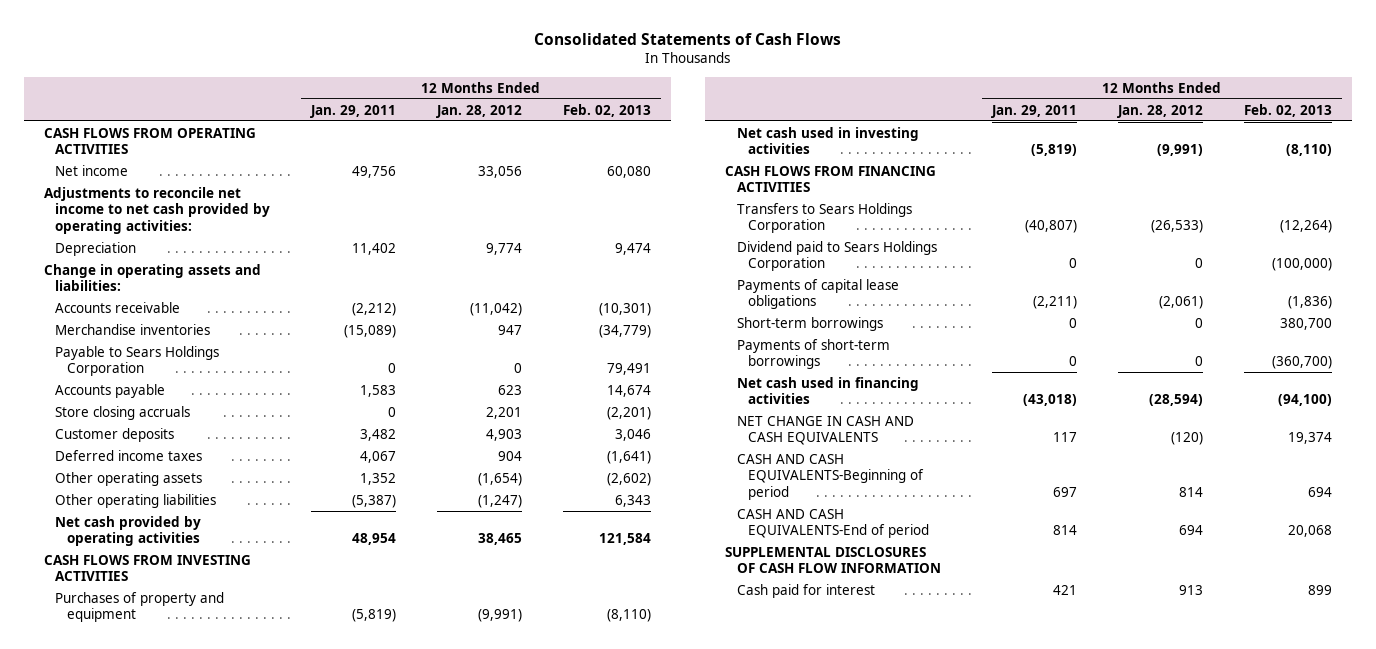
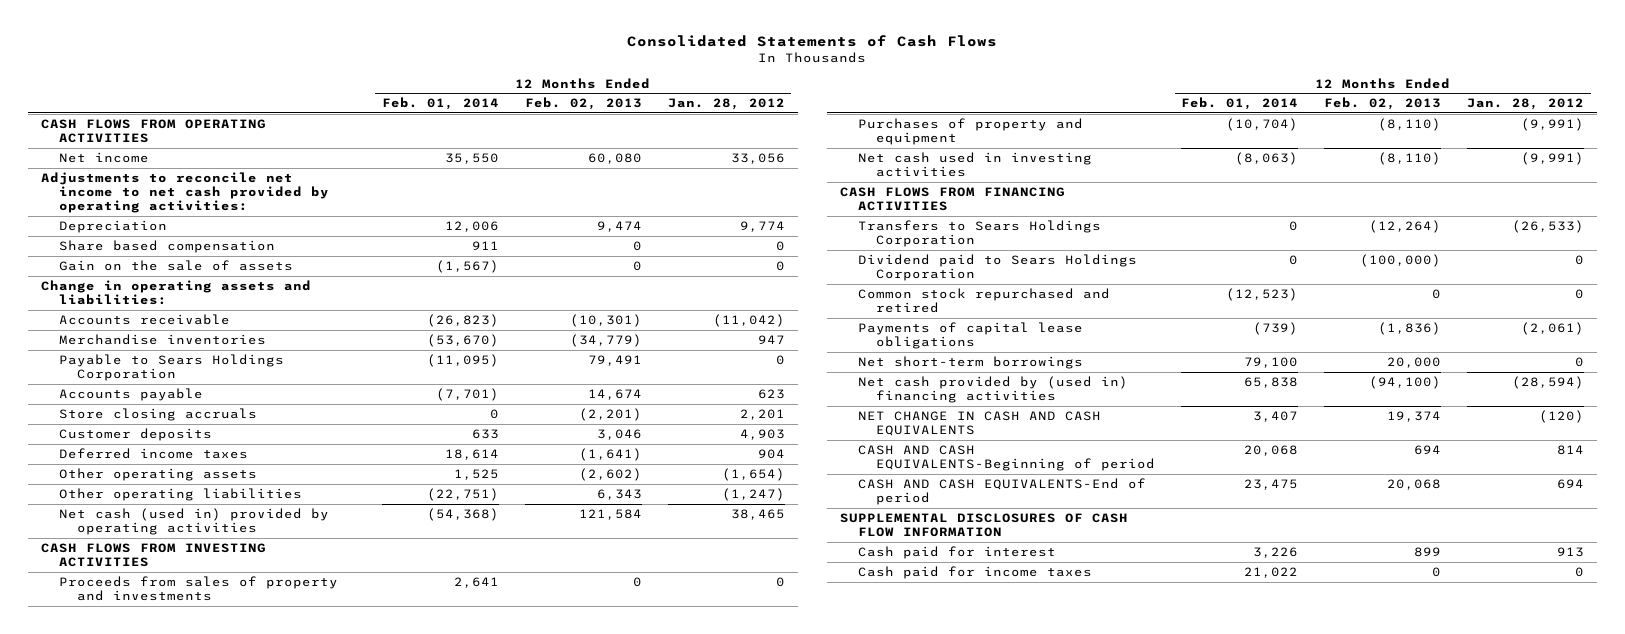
- | 12 Months Ended Jan. 29, 2011 | 12 Months Ended Jan. 28, 2012 | 12 Months Ended Feb. 02, 2013
+ | 12 Months Ended Feb. 01, 2014 | 12 Months Ended Feb. 02, 2013 | 12 Months Ended Jan. 28, 2012
+ Share based compensation | 911 | 0 | 0
+ Gain on the sale of assets | (1,567) | 0 | 0
- Net cash provided by operating activities | 48,954 | 38,465 | 121,584
+ Net cash (used in) provided by operating activities | (54,368) | 121,584 | 38,465
+ Proceeds from sales of property and investments | 2,641 | 0 | 0
+ Common stock repurchased and retired | (12,523) | 0 | 0
- Short-term borrowings | 0 | 0 | 380,700
- Payments of short-term borrowings | 0 | 0 | (360,700)
- Net cash used in financing activities | (43,018) | (28,594) | (94,100)
+ Net short-term borrowings | 79,100 | 20,000 | 0
+ Net cash provided by (used in) financing activities | 65,838 | (94,100) | (28,594)
+ Cash paid for income taxes | 21,022 | 0 | 0

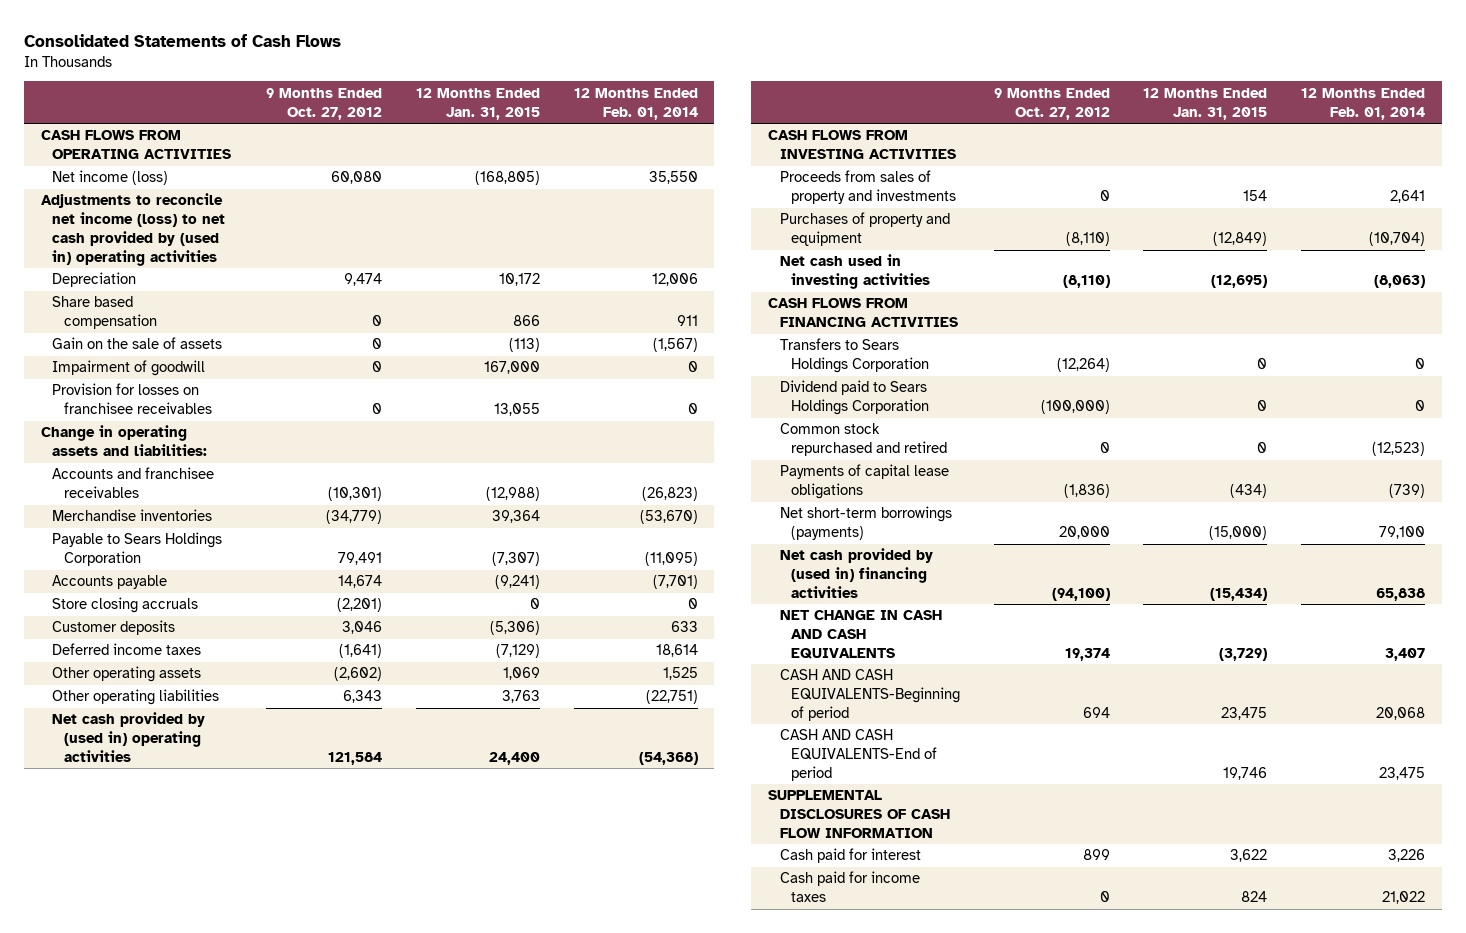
- | 12 Months Ended Feb. 01, 2014 | 12 Months Ended Feb. 02, 2013 | 12 Months Ended Jan. 28, 2012
+ | 9 Months Ended Oct. 27, 2012 | 12 Months Ended Jan. 31, 2015 | 12 Months Ended Feb. 01, 2014
- Net income | 35,550 | 60,080 | 33,056
- Adjustments to reconcile net income to net cash provided by operating activities:
+ Net income (loss) | 60,080 | (168,805) | 35,550
+ Adjustments to reconcile net income (loss) to net cash provided by (used in) operating activities
+ Impairment of goodwill | 0 | 167,000 | 0
+ Provision for losses on franchisee receivables | 0 | 13,055 | 0
- Accounts receivable | (26,823) | (10,301) | (11,042)
+ Accounts and franchisee receivables | (10,301) | (12,988) | (26,823)
- Net cash (used in) provided by operating activities | (54,368) | 121,584 | 38,465
+ Net cash provided by (used in) operating activities | 121,584 | 24,400 | (54,368)
- Net short-term borrowings | 79,100 | 20,000 | 0
+ Net short-term borrowings (payments) | 20,000 | (15,000) | 79,100

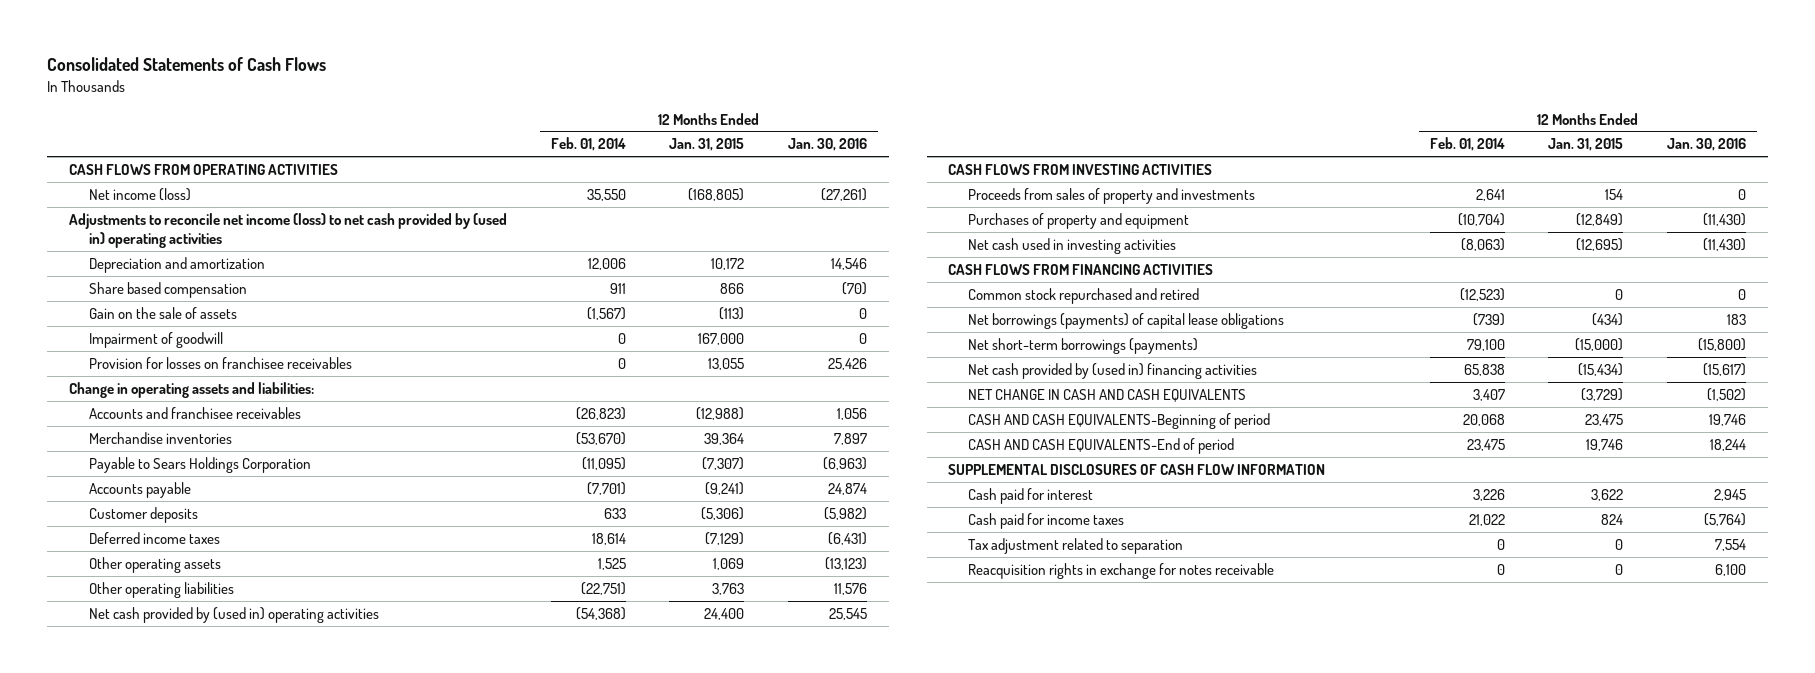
- | 9 Months Ended Oct. 27, 2012 | 12 Months Ended Jan. 31, 2015 | 12 Months Ended Feb. 01, 2014
+ | 12 Months Ended Feb. 01, 2014 | 12 Months Ended Jan. 31, 2015 | 12 Months Ended Jan. 30, 2016
- Depreciation | 9,474 | 10,172 | 12,006
+ Depreciation and amortization | 12,006 | 10,172 | 14,546
- Store closing accruals | (2,201) | 0 | 0
- Transfers to Sears Holdings Corporation | (12,264) | 0 | 0
- Dividend paid to Sears Holdings Corporation | (100,000) | 0 | 0
- Payments of capital lease obligations | (1,836) | (434) | (739)
+ Net borrowings (payments) of capital lease obligations | (739) | (434) | 183
+ Tax adjustment related to separation | 0 | 0 | 7,554
+ Reacquisition rights in exchange for notes receivable | 0 | 0 | 6,100

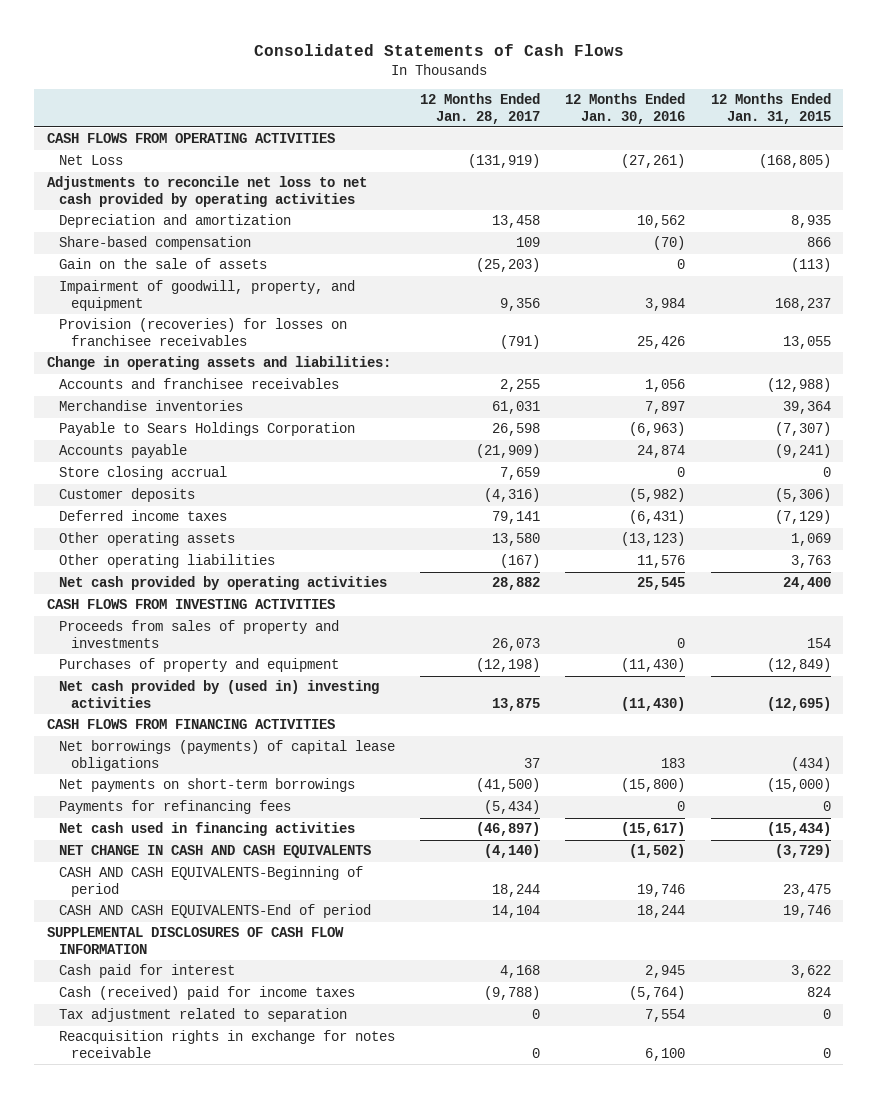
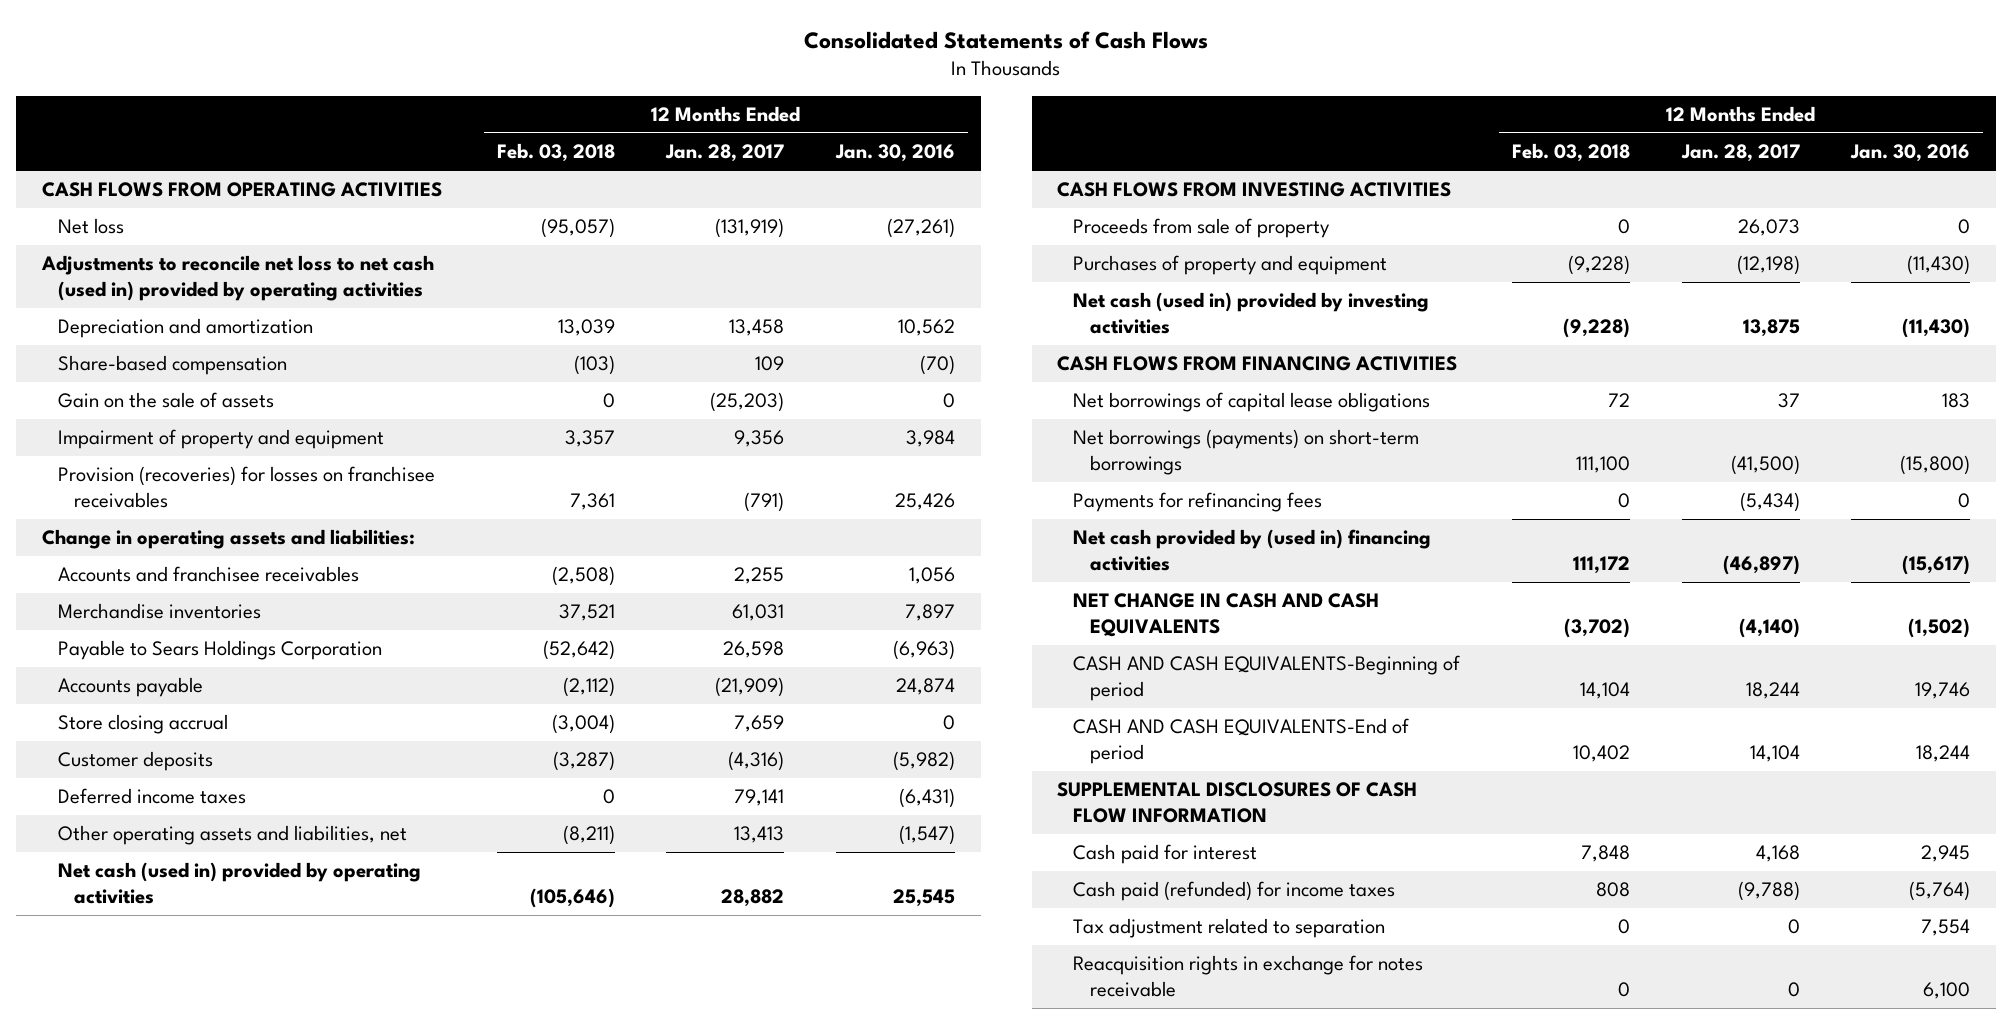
- | 12 Months Ended Jan. 28, 2017 | 12 Months Ended Jan. 30, 2016 | 12 Months Ended Jan. 31, 2015
+ | 12 Months Ended Feb. 03, 2018 | 12 Months Ended Jan. 28, 2017 | 12 Months Ended Jan. 30, 2016
- Net Loss | (131,919) | (27,261) | (168,805)
- Adjustments to reconcile net loss to net cash provided by operating activities
+ Net loss | (95,057) | (131,919) | (27,261)
+ Adjustments to reconcile net loss to net cash (used in) provided by operating activities
- Impairment of goodwill, property, and equipment | 9,356 | 3,984 | 168,237
+ Impairment of property and equipment | 3,357 | 9,356 | 3,984
- Other operating assets | 13,580 | (13,123) | 1,069
- Other operating liabilities | (167) | 11,576 | 3,763
- Net cash provided by operating activities | 28,882 | 25,545 | 24,400
+ Other operating assets and liabilities, net | (8,211) | 13,413 | (1,547)
+ Net cash (used in) provided by operating activities | (105,646) | 28,882 | 25,545
- Proceeds from sales of property and investments | 26,073 | 0 | 154
+ Proceeds from sale of property | 0 | 26,073 | 0
- Net cash provided by (used in) investing activities | 13,875 | (11,430) | (12,695)
+ Net cash (used in) provided by investing activities | (9,228) | 13,875 | (11,430)
- Net borrowings (payments) of capital lease obligations | 37 | 183 | (434)
- Net payments on short-term borrowings | (41,500) | (15,800) | (15,000)
+ Net borrowings of capital lease obligations | 72 | 37 | 183
+ Net borrowings (payments) on short-term borrowings | 111,100 | (41,500) | (15,800)
- Net cash used in financing activities | (46,897) | (15,617) | (15,434)
+ Net cash provided by (used in) financing activities | 111,172 | (46,897) | (15,617)
- Cash (received) paid for income taxes | (9,788) | (5,764) | 824
+ Cash paid (refunded) for income taxes | 808 | (9,788) | (5,764)

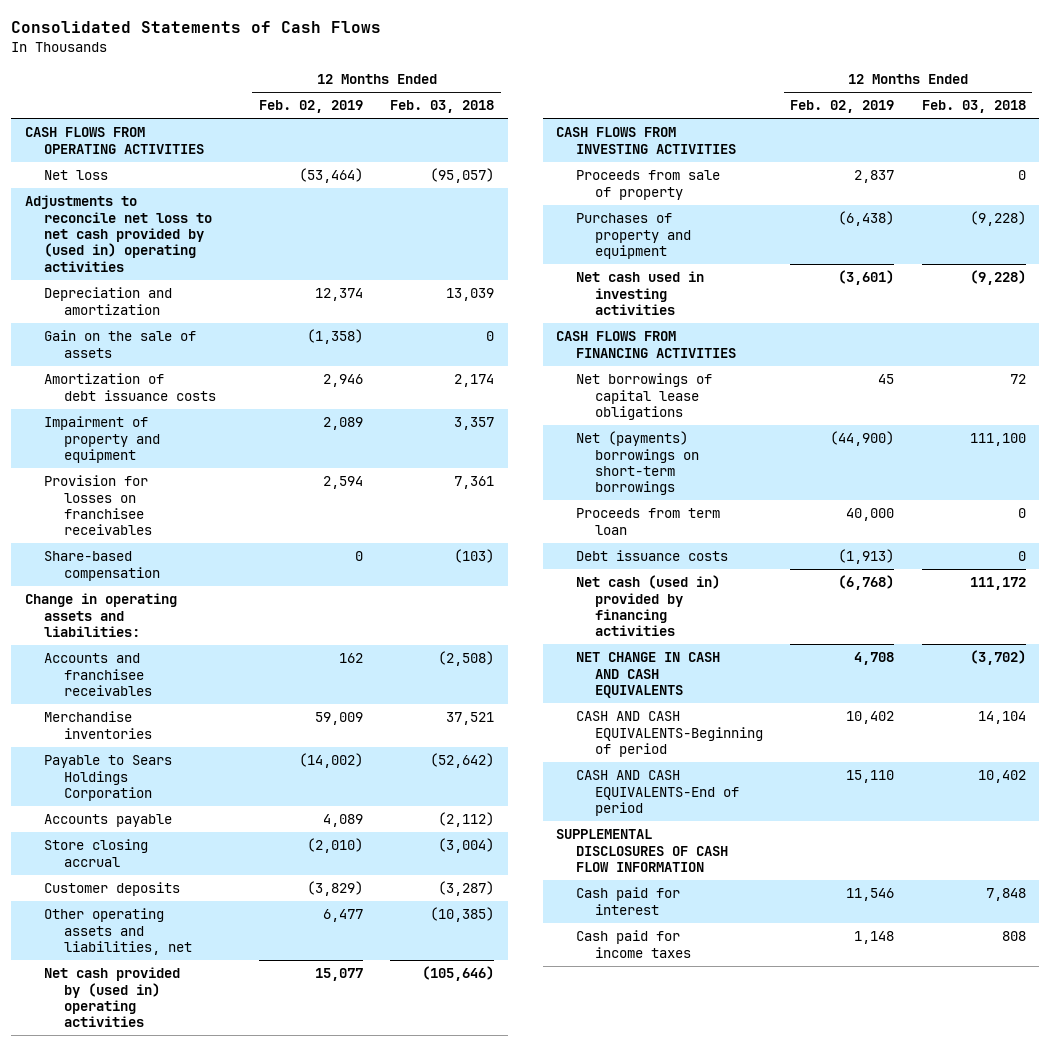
- | 12 Months Ended Feb. 03, 2018 | 12 Months Ended Jan. 28, 2017 | 12 Months Ended Jan. 30, 2016
+ | 12 Months Ended Feb. 02, 2019 | 12 Months Ended Feb. 03, 2018
- Adjustments to reconcile net loss to net cash (used in) provided by operating activities
+ Adjustments to reconcile net loss to net cash provided by (used in) operating activities
+ Amortization of debt issuance costs | 2,946 | 2,174
- Provision (recoveries) for losses on franchisee receivables | 7,361 | (791) | 25,426
+ Provision for losses on franchisee receivables | 2,594 | 7,361
moved down: Share-based compensation | 0 | (103)
- Deferred income taxes | 0 | 79,141 | (6,431)
- Other operating assets and liabilities, net | (8,211) | 13,413 | (1,547)
- Net cash (used in) provided by operating activities | (105,646) | 28,882 | 25,545
+ Other operating assets and liabilities, net | 6,477 | (10,385)
+ Net cash provided by (used in) operating activities | 15,077 | (105,646)
- Net cash (used in) provided by investing activities | (9,228) | 13,875 | (11,430)
+ Net cash used in investing activities | (3,601) | (9,228)
- Net borrowings (payments) on short-term borrowings | 111,100 | (41,500) | (15,800)
- Payments for refinancing fees | 0 | (5,434) | 0
- Net cash provided by (used in) financing activities | 111,172 | (46,897) | (15,617)
+ Net (payments) borrowings on short-term borrowings | (44,900) | 111,100
+ Proceeds from term loan | 40,000 | 0
+ Debt issuance costs | (1,913) | 0
+ Net cash (used in) provided by financing activities | (6,768) | 111,172
- Cash paid (refunded) for income taxes | 808 | (9,788) | (5,764)
- Tax adjustment related to separation | 0 | 0 | 7,554
- Reacquisition rights in exchange for notes receivable | 0 | 0 | 6,100
+ Cash paid for income taxes | 1,148 | 808

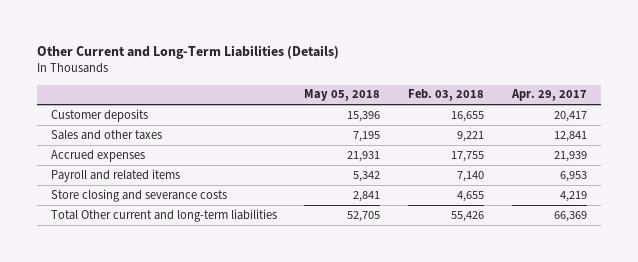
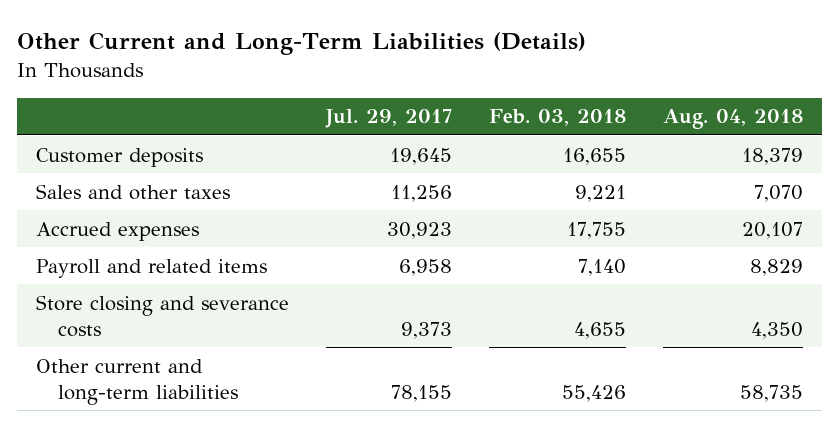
- | May 05, 2018 | Feb. 03, 2018 | Apr. 29, 2017
+ | Jul. 29, 2017 | Feb. 03, 2018 | Aug. 04, 2018
- Total Other current and long-term liabilities | 52,705 | 55,426 | 66,369
+ Other current and long-term liabilities | 78,155 | 55,426 | 58,735

